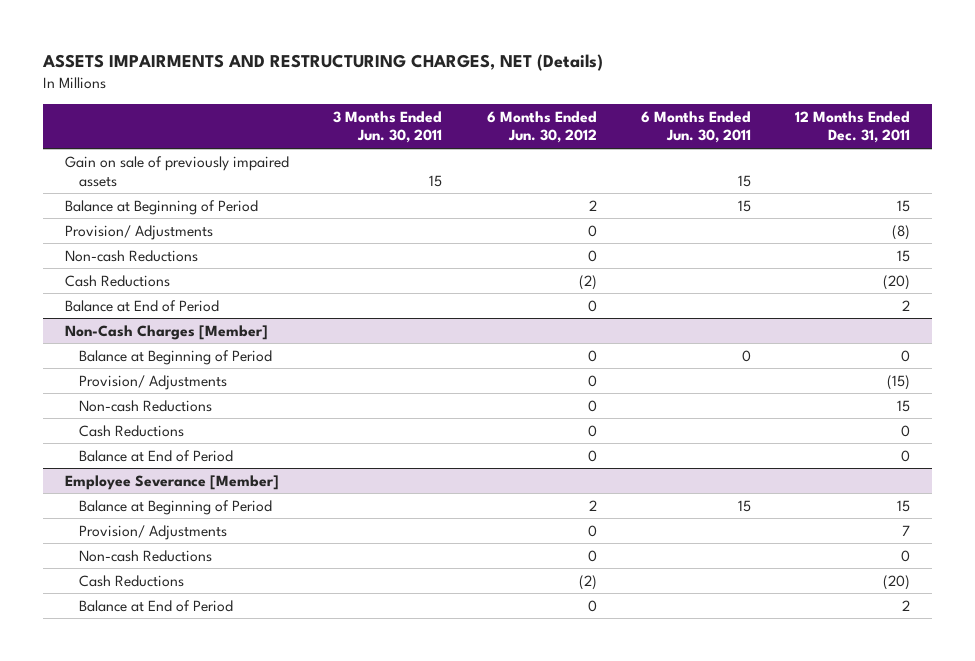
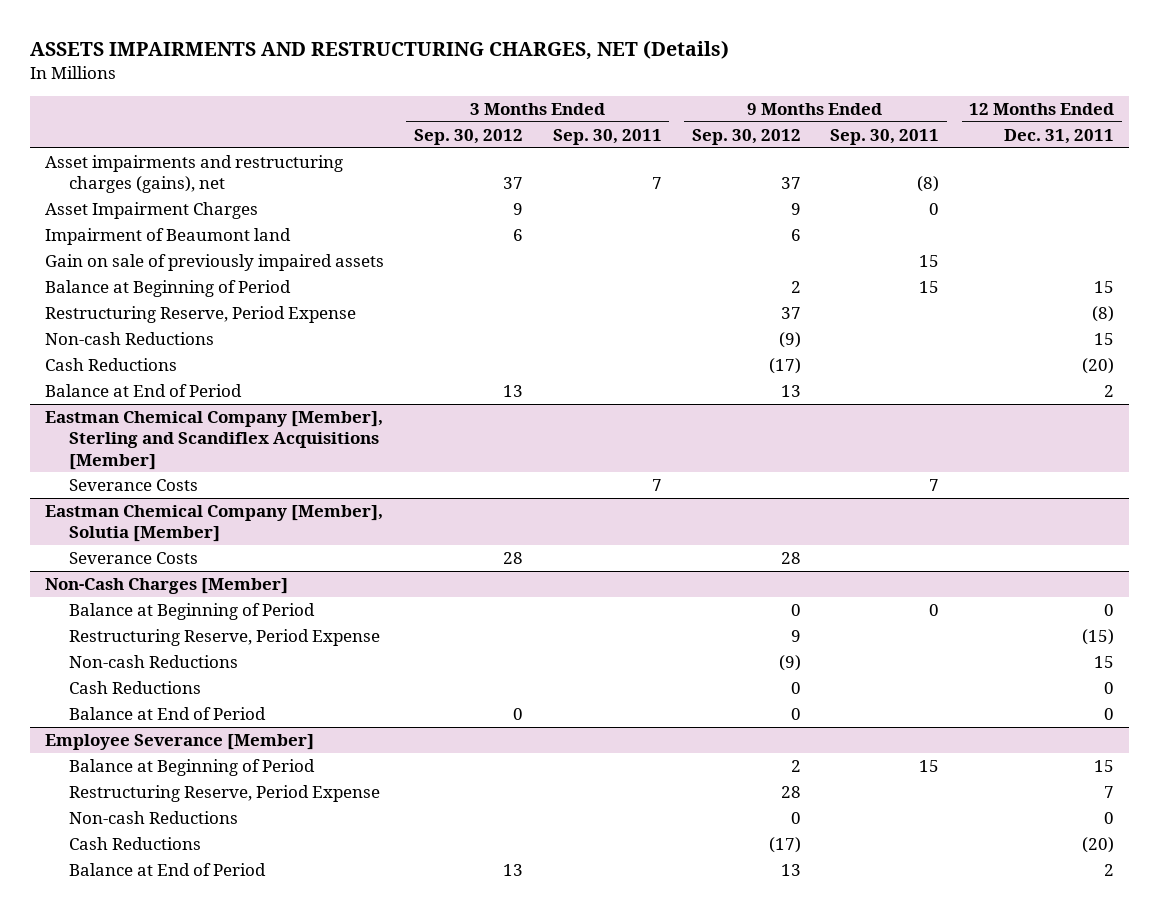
- | 3 Months Ended Jun. 30, 2011 | 6 Months Ended Jun. 30, 2012 | 6 Months Ended Jun. 30, 2011 | 12 Months Ended Dec. 31, 2011
+ | 3 Months Ended Sep. 30, 2012 | 3 Months Ended Sep. 30, 2011 | 9 Months Ended Sep. 30, 2012 | 9 Months Ended Sep. 30, 2011 | 12 Months Ended Dec. 31, 2011
+ Asset impairments and restructuring charges (gains), net | 37 | 7 | 37 | (8) |
+ Asset Impairment Charges | 9 | | 9 | 0 |
+ Impairment of Beaumont land | 6 | | 6 | |
- Provision/ Adjustments | | 0 | | (8)
+ Restructuring Reserve, Period Expense | | | 37 | | (8)
+ Eastman Chemical Company [Member], Sterling and Scandiflex Acquisitions [Member]
+ Severance Costs | | 7 | | 7 |
+ Eastman Chemical Company [Member], Solutia [Member]
+ Severance Costs | 28 | | 28 | |
@ Non-Cash Charges [Member]
- Provision/ Adjustments | | 0 | | (15)
+ Restructuring Reserve, Period Expense | | | 9 | | (15)
@ Employee Severance [Member]
- Provision/ Adjustments | | 0 | | 7
+ Restructuring Reserve, Period Expense | | | 28 | | 7

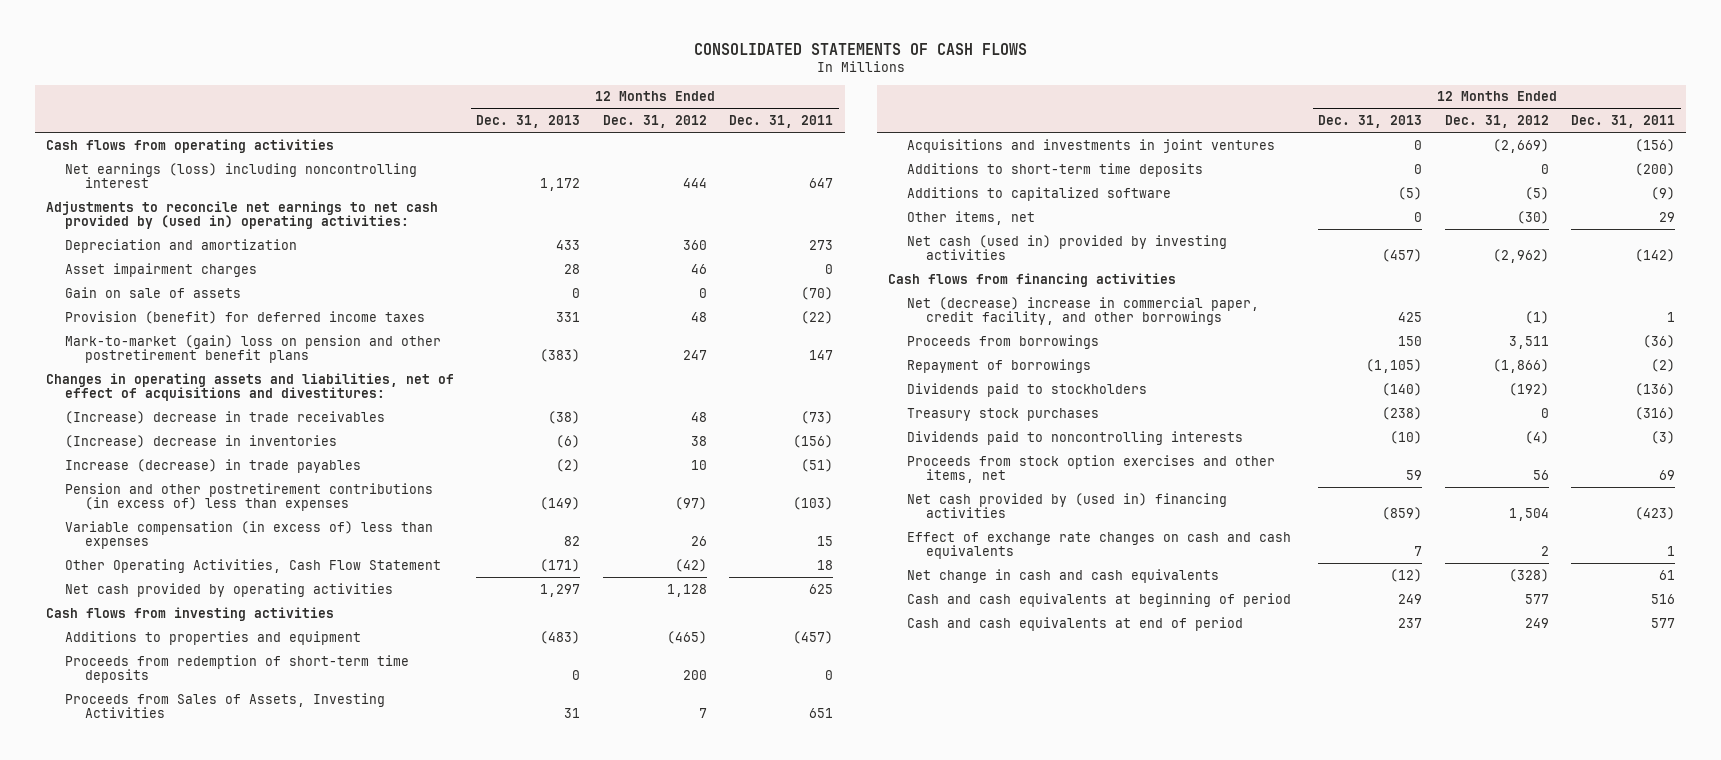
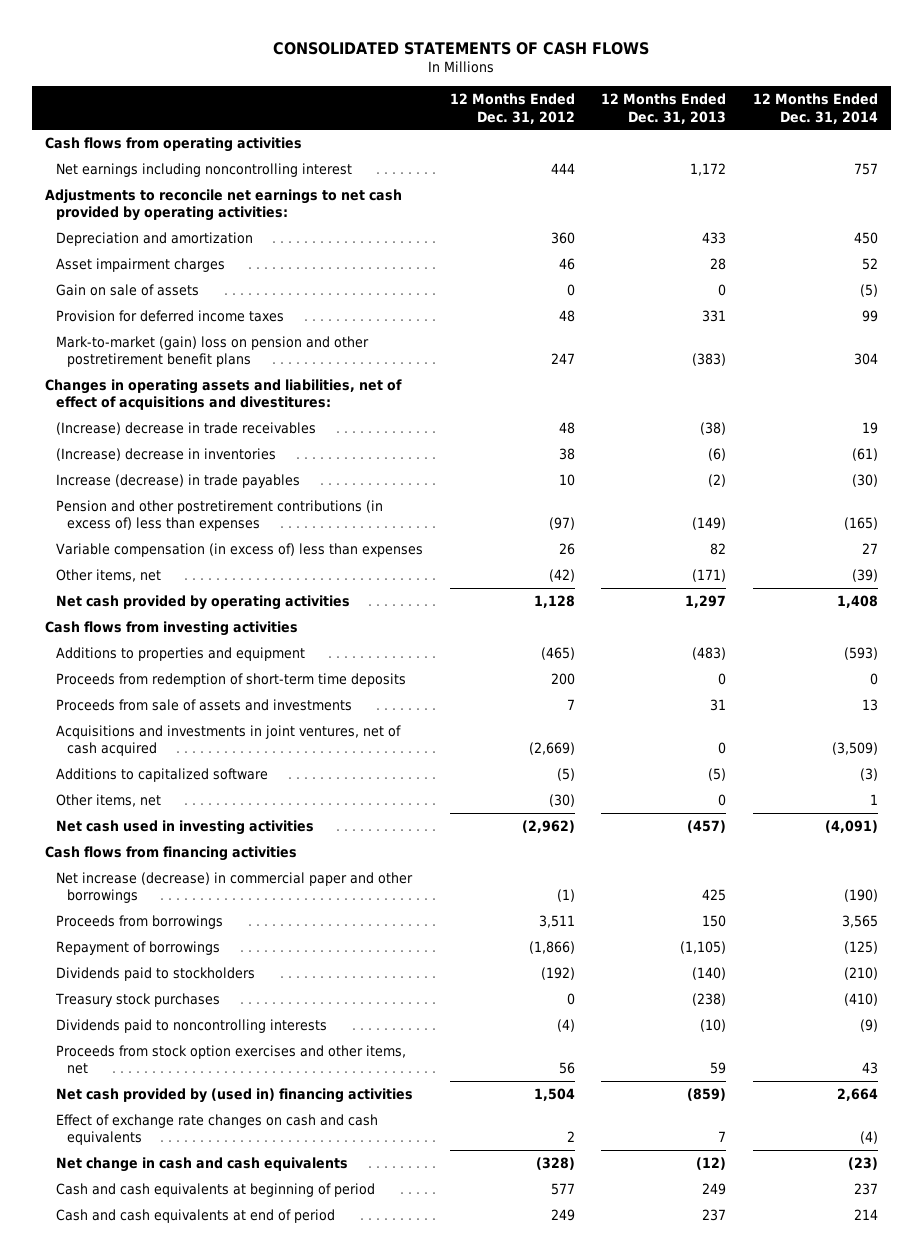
- | 12 Months Ended Dec. 31, 2013 | 12 Months Ended Dec. 31, 2012 | 12 Months Ended Dec. 31, 2011
+ | 12 Months Ended Dec. 31, 2012 | 12 Months Ended Dec. 31, 2013 | 12 Months Ended Dec. 31, 2014
- Net earnings (loss) including noncontrolling interest | 1,172 | 444 | 647
- Adjustments to reconcile net earnings to net cash provided by (used in) operating activities:
+ Net earnings including noncontrolling interest | 444 | 1,172 | 757
+ Adjustments to reconcile net earnings to net cash provided by operating activities:
- Provision (benefit) for deferred income taxes | 331 | 48 | (22)
+ Provision for deferred income taxes | 48 | 331 | 99
- Other Operating Activities, Cash Flow Statement | (171) | (42) | 18
+ Other items, net | (42) | (171) | (39)
- Proceeds from Sales of Assets, Investing Activities | 31 | 7 | 651
- Acquisitions and investments in joint ventures | 0 | (2,669) | (156)
- Additions to short-term time deposits | 0 | 0 | (200)
+ Proceeds from sale of assets and investments | 7 | 31 | 13
+ Acquisitions and investments in joint ventures, net of cash acquired | (2,669) | 0 | (3,509)
- Net cash (used in) provided by investing activities | (457) | (2,962) | (142)
+ Net cash used in investing activities | (2,962) | (457) | (4,091)
- Net (decrease) increase in commercial paper, credit facility, and other borrowings | 425 | (1) | 1
+ Net increase (decrease) in commercial paper and other borrowings | (1) | 425 | (190)

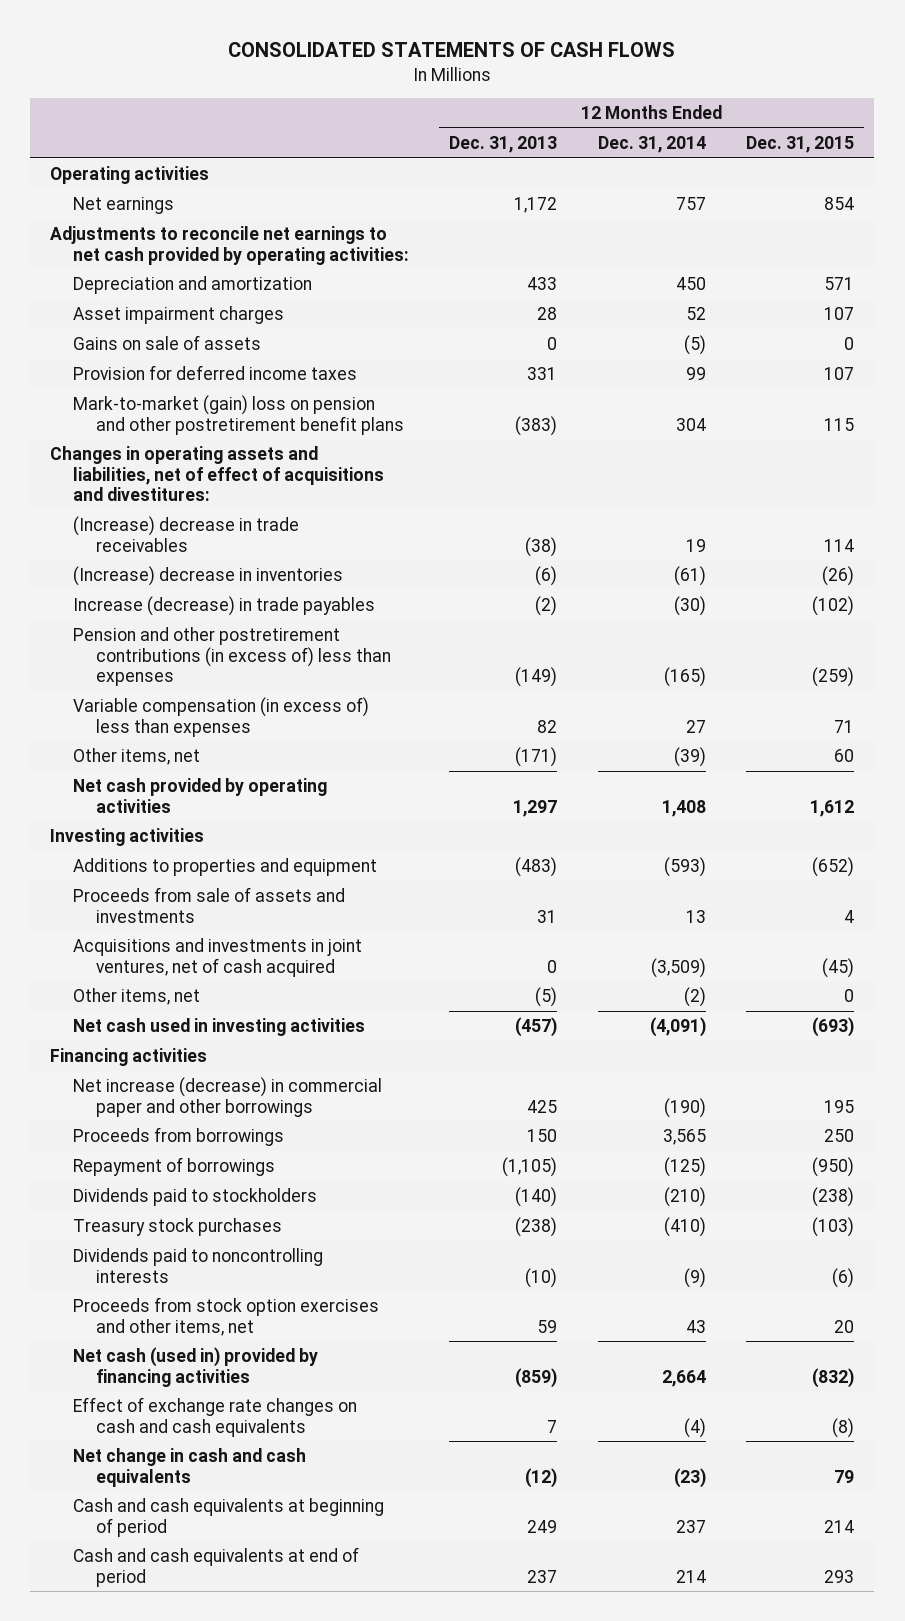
- | 12 Months Ended Dec. 31, 2012 | 12 Months Ended Dec. 31, 2013 | 12 Months Ended Dec. 31, 2014
+ | 12 Months Ended Dec. 31, 2013 | 12 Months Ended Dec. 31, 2014 | 12 Months Ended Dec. 31, 2015
- Cash flows from operating activities
- Net earnings including noncontrolling interest | 444 | 1,172 | 757
+ Operating activities
+ Net earnings | 1,172 | 757 | 854
- Gain on sale of assets | 0 | 0 | (5)
+ Gains on sale of assets | 0 | (5) | 0
- Cash flows from investing activities
+ Investing activities
- Proceeds from redemption of short-term time deposits | 200 | 0 | 0
- Additions to capitalized software | (5) | (5) | (3)
- Other items, net | (30) | 0 | 1
+ Other items, net | (5) | (2) | 0
- Cash flows from financing activities
+ Financing activities
- Net cash provided by (used in) financing activities | 1,504 | (859) | 2,664
+ Net cash (used in) provided by financing activities | (859) | 2,664 | (832)

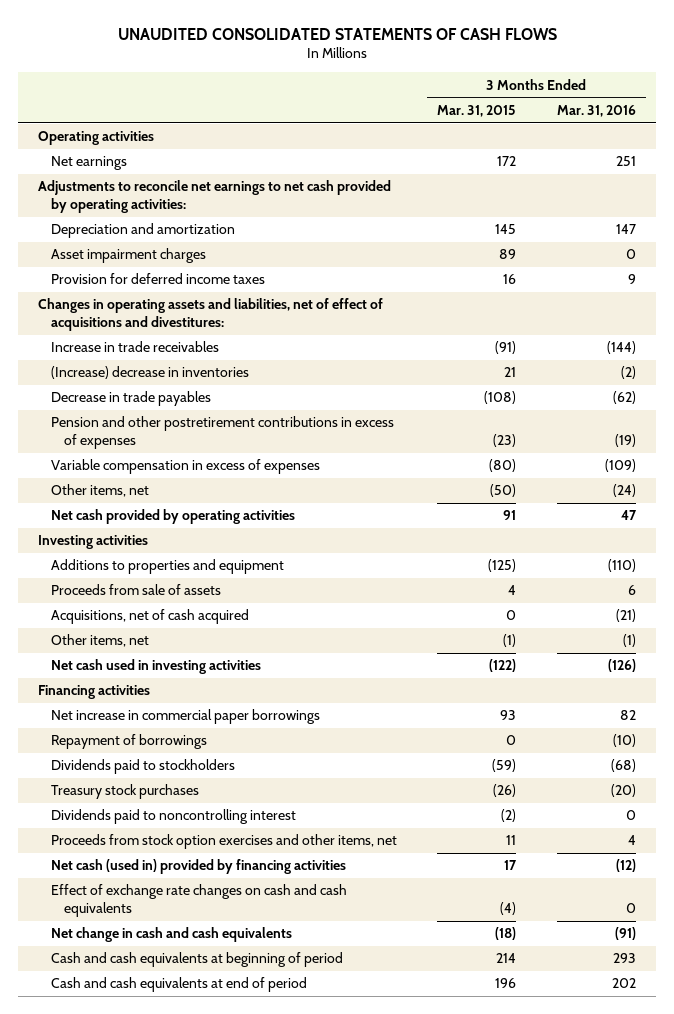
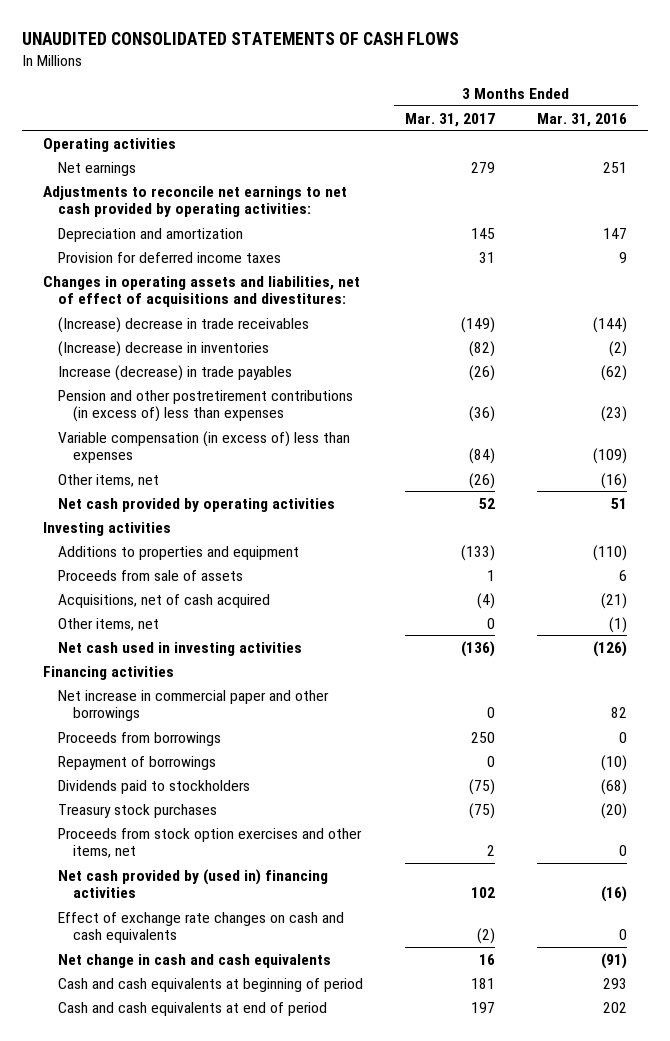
- | 3 Months Ended Mar. 31, 2015 | 3 Months Ended Mar. 31, 2016
+ | 3 Months Ended Mar. 31, 2017 | 3 Months Ended Mar. 31, 2016
- Asset impairment charges | 89 | 0
- Increase in trade receivables | (91) | (144)
+ (Increase) decrease in trade receivables | (149) | (144)
- Decrease in trade payables | (108) | (62)
- Pension and other postretirement contributions in excess of expenses | (23) | (19)
- Variable compensation in excess of expenses | (80) | (109)
- Other items, net | (50) | (24)
- Net cash provided by operating activities | 91 | 47
+ Increase (decrease) in trade payables | (26) | (62)
+ Pension and other postretirement contributions (in excess of) less than expenses | (36) | (23)
+ Variable compensation (in excess of) less than expenses | (84) | (109)
+ Other items, net | (26) | (16)
+ Net cash provided by operating activities | 52 | 51
- Net increase in commercial paper borrowings | 93 | 82
+ Net increase in commercial paper and other borrowings | 0 | 82
+ Proceeds from borrowings | 250 | 0
- Dividends paid to noncontrolling interest | (2) | 0
- Proceeds from stock option exercises and other items, net | 11 | 4
- Net cash (used in) provided by financing activities | 17 | (12)
+ Proceeds from stock option exercises and other items, net | 2 | 0
+ Net cash provided by (used in) financing activities | 102 | (16)

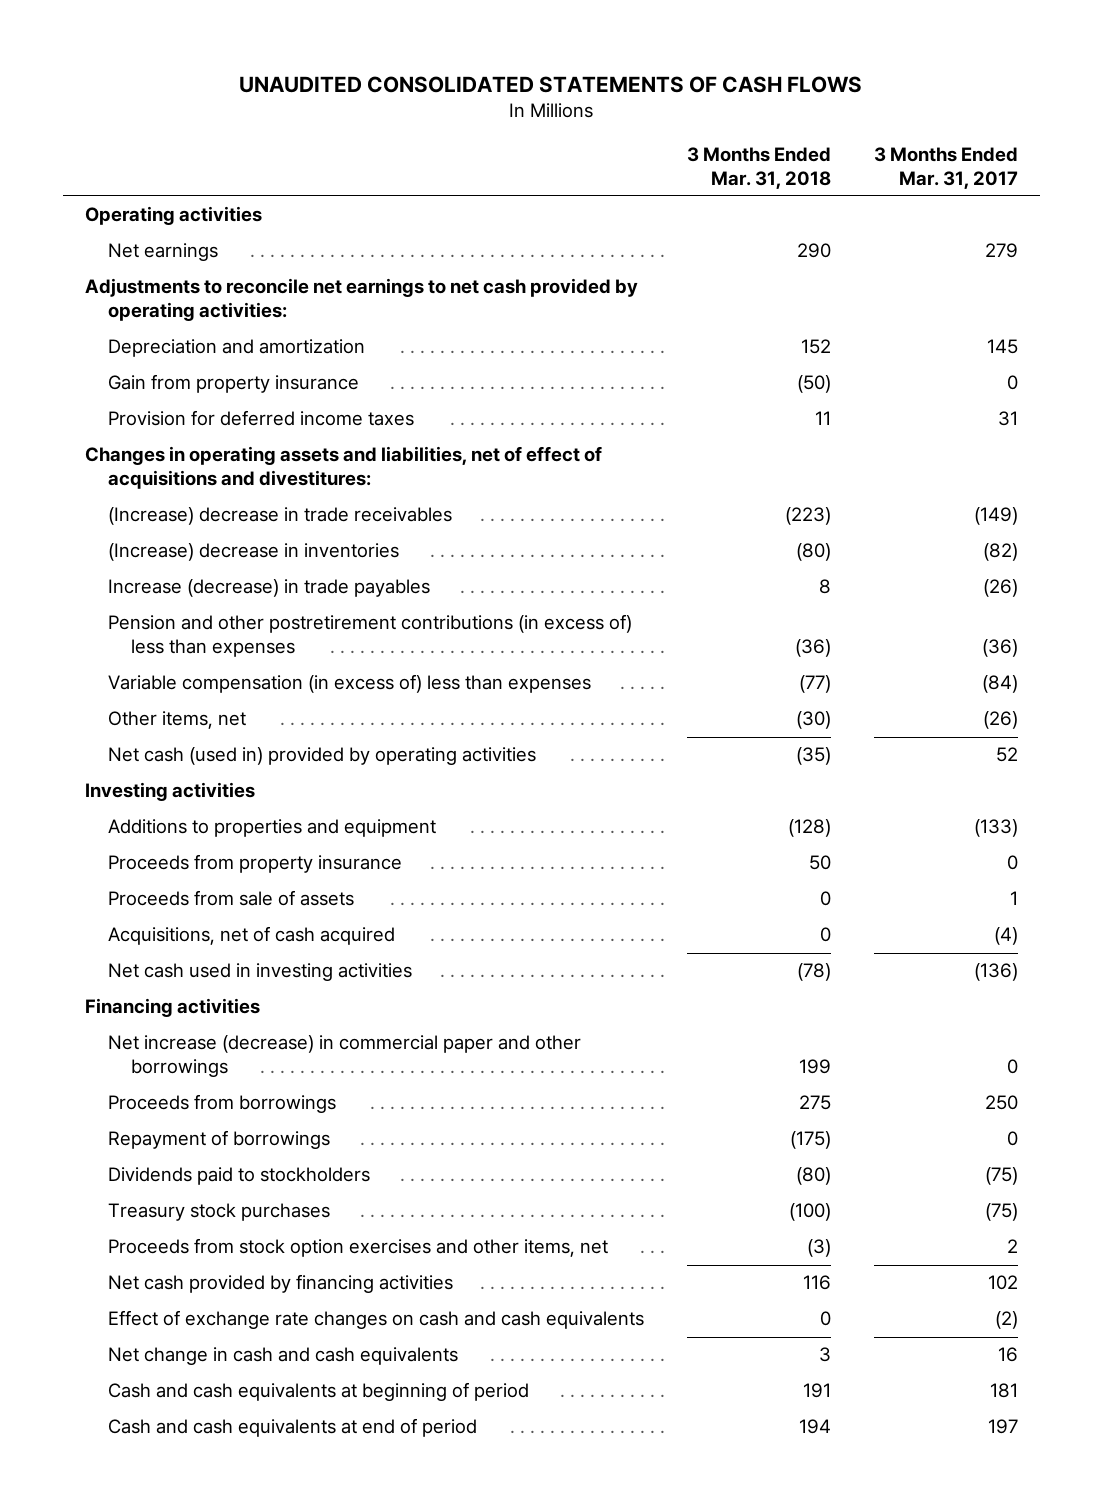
- | 3 Months Ended Mar. 31, 2017 | 3 Months Ended Mar. 31, 2016
+ | 3 Months Ended Mar. 31, 2018 | 3 Months Ended Mar. 31, 2017
+ Gain from property insurance | (50) | 0
- Net cash provided by operating activities | 52 | 51
+ Net cash (used in) provided by operating activities | (35) | 52
+ Proceeds from property insurance | 50 | 0
- Other items, net | 0 | (1)
- Net increase in commercial paper and other borrowings | 0 | 82
+ Net increase (decrease) in commercial paper and other borrowings | 199 | 0
- Net cash provided by (used in) financing activities | 102 | (16)
+ Net cash provided by financing activities | 116 | 102

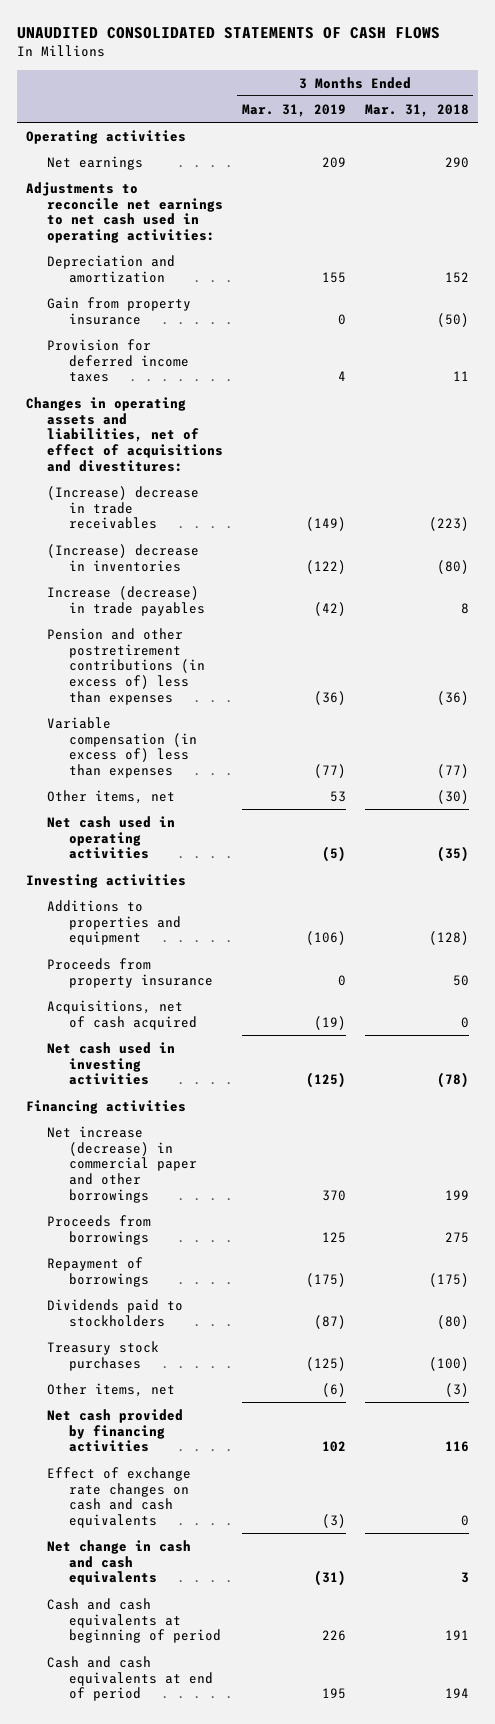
- | 3 Months Ended Mar. 31, 2018 | 3 Months Ended Mar. 31, 2017
+ | 3 Months Ended Mar. 31, 2019 | 3 Months Ended Mar. 31, 2018
- Adjustments to reconcile net earnings to net cash provided by operating activities:
+ Adjustments to reconcile net earnings to net cash used in operating activities:
- Net cash (used in) provided by operating activities | (35) | 52
+ Net cash used in operating activities | (5) | (35)
- Proceeds from sale of assets | 0 | 1
- Proceeds from stock option exercises and other items, net | (3) | 2
+ Other items, net | (6) | (3)

